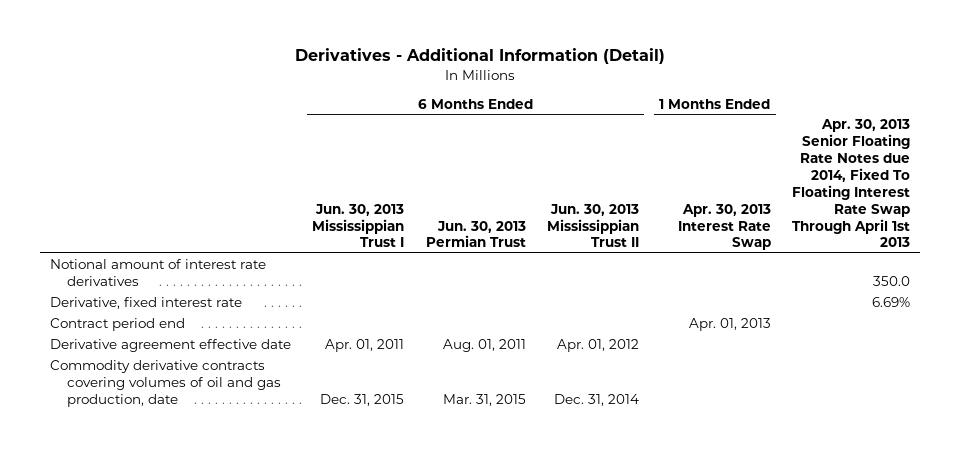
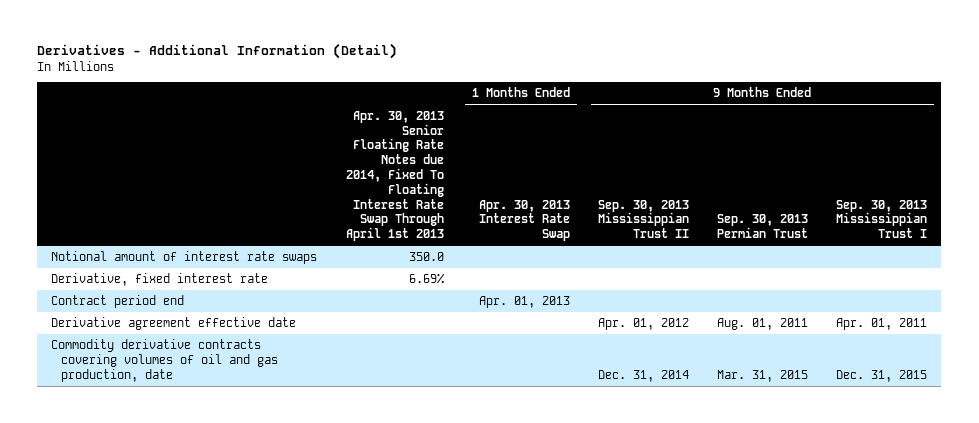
- | 6 Months Ended Jun. 30, 2013 Mississippian Trust I | 6 Months Ended Jun. 30, 2013 Permian Trust | 6 Months Ended Jun. 30, 2013 Mississippian Trust II | 1 Months Ended Apr. 30, 2013 Interest Rate Swap | Apr. 30, 2013 Senior Floating Rate Notes due 2014, Fixed To Floating Interest Rate Swap Through April 1st 2013
+ | Apr. 30, 2013 Senior Floating Rate Notes due 2014, Fixed To Floating Interest Rate Swap Through April 1st 2013 | 1 Months Ended Apr. 30, 2013 Interest Rate Swap | 9 Months Ended Sep. 30, 2013 Mississippian Trust II | 9 Months Ended Sep. 30, 2013 Permian Trust | 9 Months Ended Sep. 30, 2013 Mississippian Trust I
- Notional amount of interest rate derivatives | | | | | 350.0
+ Notional amount of interest rate swaps | 350.0 | | | |

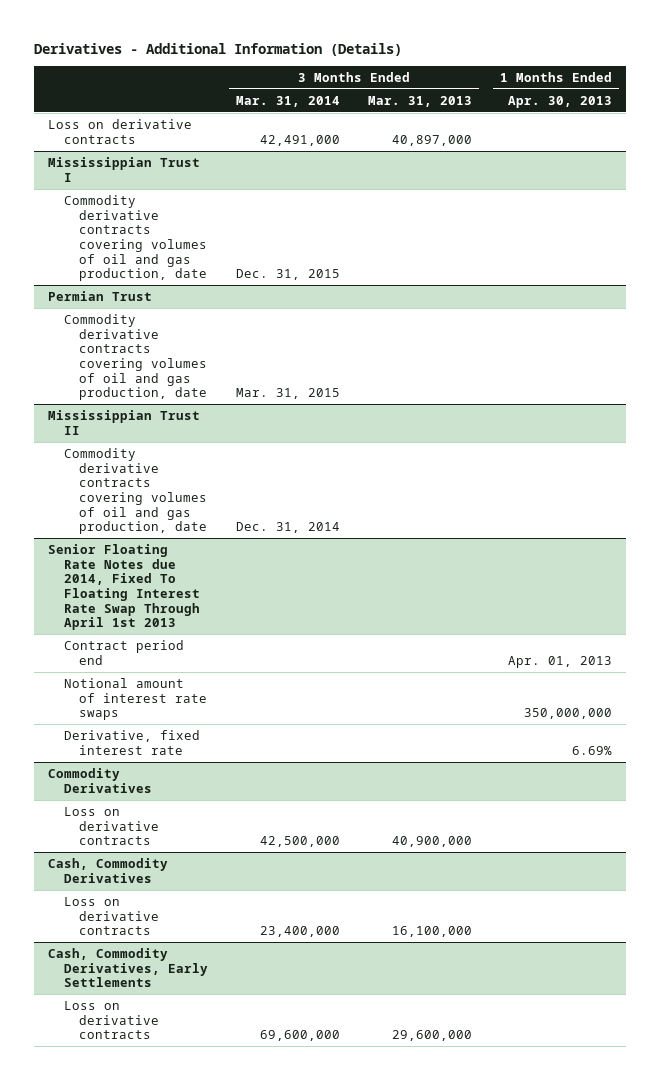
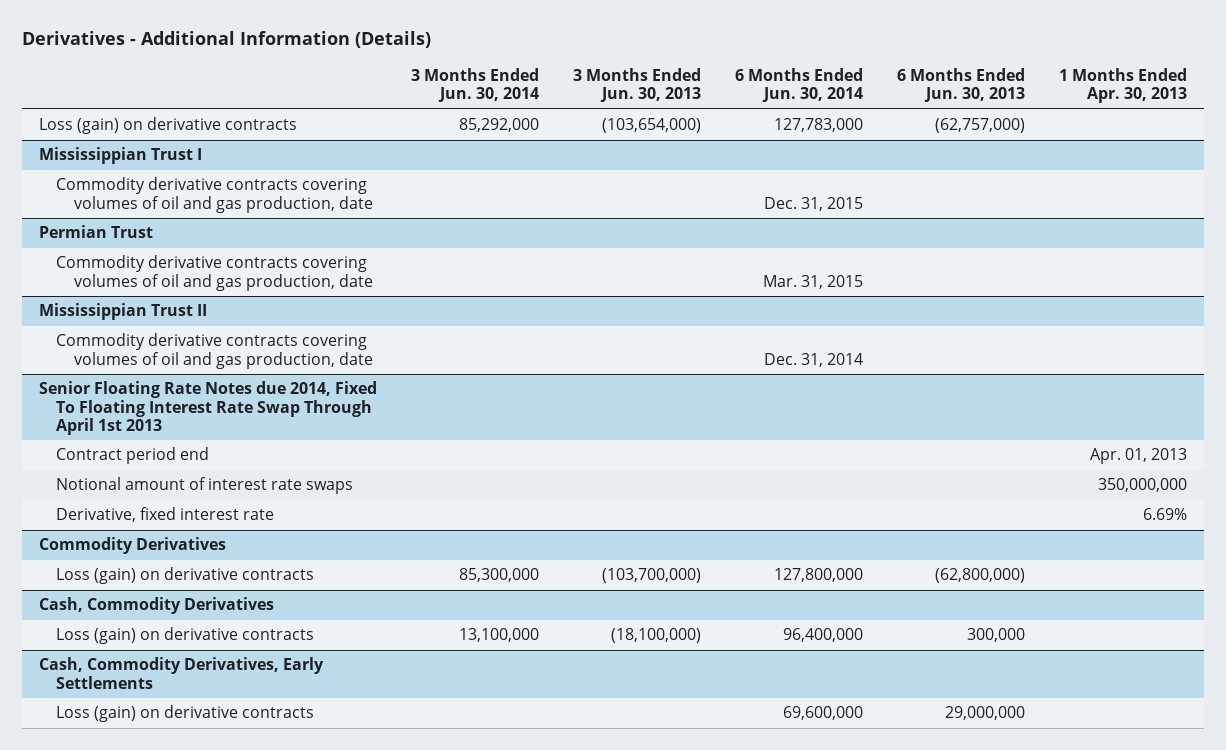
- | 3 Months Ended Mar. 31, 2014 | 3 Months Ended Mar. 31, 2013 | 1 Months Ended Apr. 30, 2013
+ | 3 Months Ended Jun. 30, 2014 | 3 Months Ended Jun. 30, 2013 | 6 Months Ended Jun. 30, 2014 | 6 Months Ended Jun. 30, 2013 | 1 Months Ended Apr. 30, 2013
- Loss on derivative contracts | 42,491,000 | 40,897,000 |
+ Loss (gain) on derivative contracts | 85,292,000 | (103,654,000) | 127,783,000 | (62,757,000) |
@ Commodity Derivatives
- Loss on derivative contracts | 42,500,000 | 40,900,000 |
+ Loss (gain) on derivative contracts | 85,300,000 | (103,700,000) | 127,800,000 | (62,800,000) |
@ Cash, Commodity Derivatives
- Loss on derivative contracts | 23,400,000 | 16,100,000 |
+ Loss (gain) on derivative contracts | 13,100,000 | (18,100,000) | 96,400,000 | 300,000 |
@ Cash, Commodity Derivatives, Early Settlements
- Loss on derivative contracts | 69,600,000 | 29,600,000 |
+ Loss (gain) on derivative contracts | | | 69,600,000 | 29,000,000 |

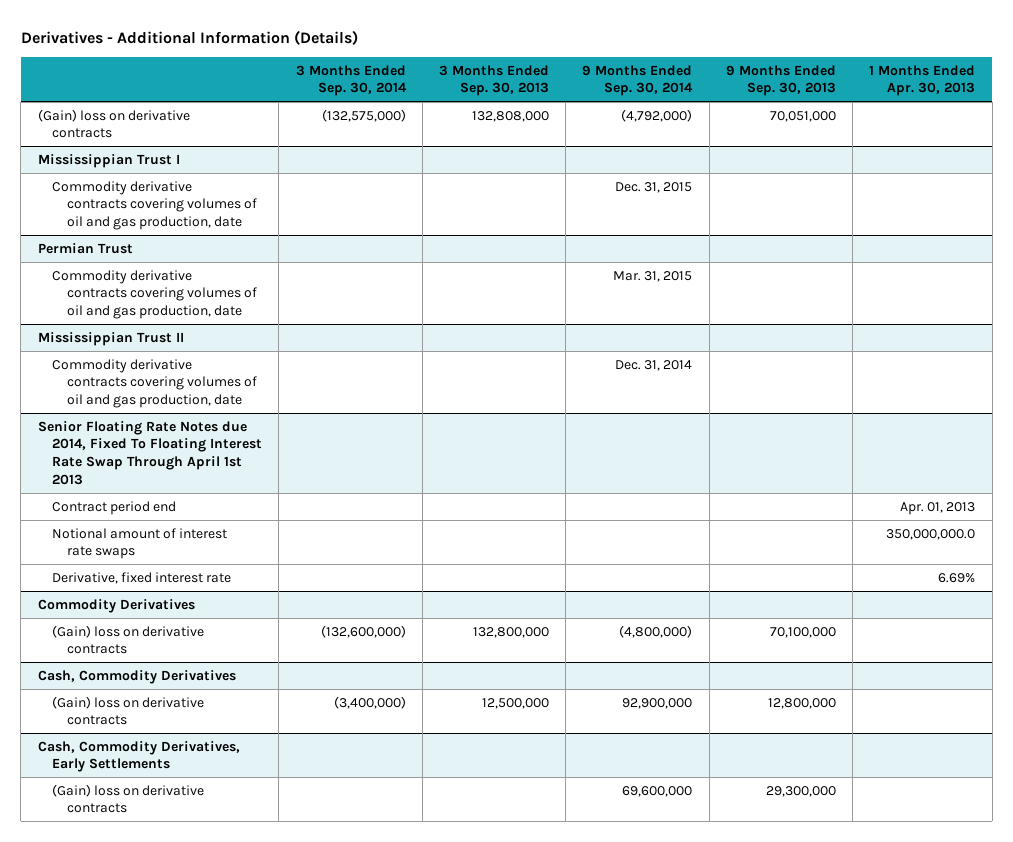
- | 3 Months Ended Jun. 30, 2014 | 3 Months Ended Jun. 30, 2013 | 6 Months Ended Jun. 30, 2014 | 6 Months Ended Jun. 30, 2013 | 1 Months Ended Apr. 30, 2013
+ | 3 Months Ended Sep. 30, 2014 | 3 Months Ended Sep. 30, 2013 | 9 Months Ended Sep. 30, 2014 | 9 Months Ended Sep. 30, 2013 | 1 Months Ended Apr. 30, 2013
- Loss (gain) on derivative contracts | 85,292,000 | (103,654,000) | 127,783,000 | (62,757,000) |
+ (Gain) loss on derivative contracts | (132,575,000) | 132,808,000 | (4,792,000) | 70,051,000 |
@ Senior Floating Rate Notes due 2014, Fixed To Floating Interest Rate Swap Through April 1st 2013
- Notional amount of interest rate swaps | | | | | 350,000,000
+ Notional amount of interest rate swaps | | | | | 350,000,000.0
@ Commodity Derivatives
- Loss (gain) on derivative contracts | 85,300,000 | (103,700,000) | 127,800,000 | (62,800,000) |
+ (Gain) loss on derivative contracts | (132,600,000) | 132,800,000 | (4,800,000) | 70,100,000 |
@ Cash, Commodity Derivatives
- Loss (gain) on derivative contracts | 13,100,000 | (18,100,000) | 96,400,000 | 300,000 |
+ (Gain) loss on derivative contracts | (3,400,000) | 12,500,000 | 92,900,000 | 12,800,000 |
@ Cash, Commodity Derivatives, Early Settlements
- Loss (gain) on derivative contracts | | | 69,600,000 | 29,000,000 |
+ (Gain) loss on derivative contracts | | | 69,600,000 | 29,300,000 |

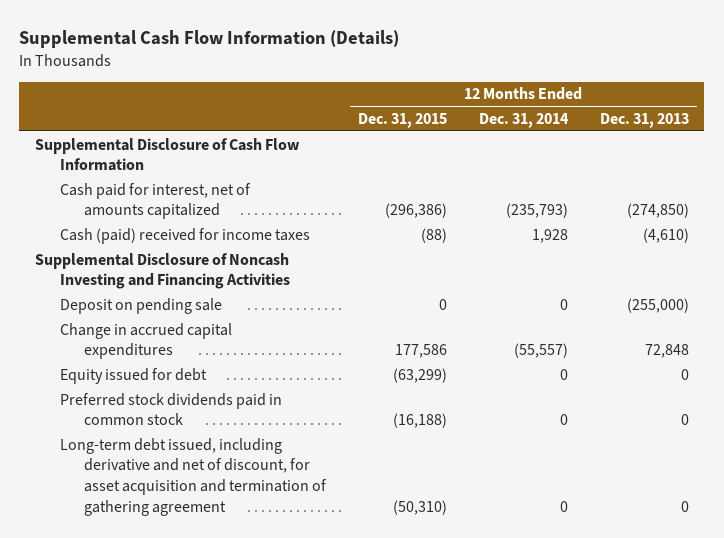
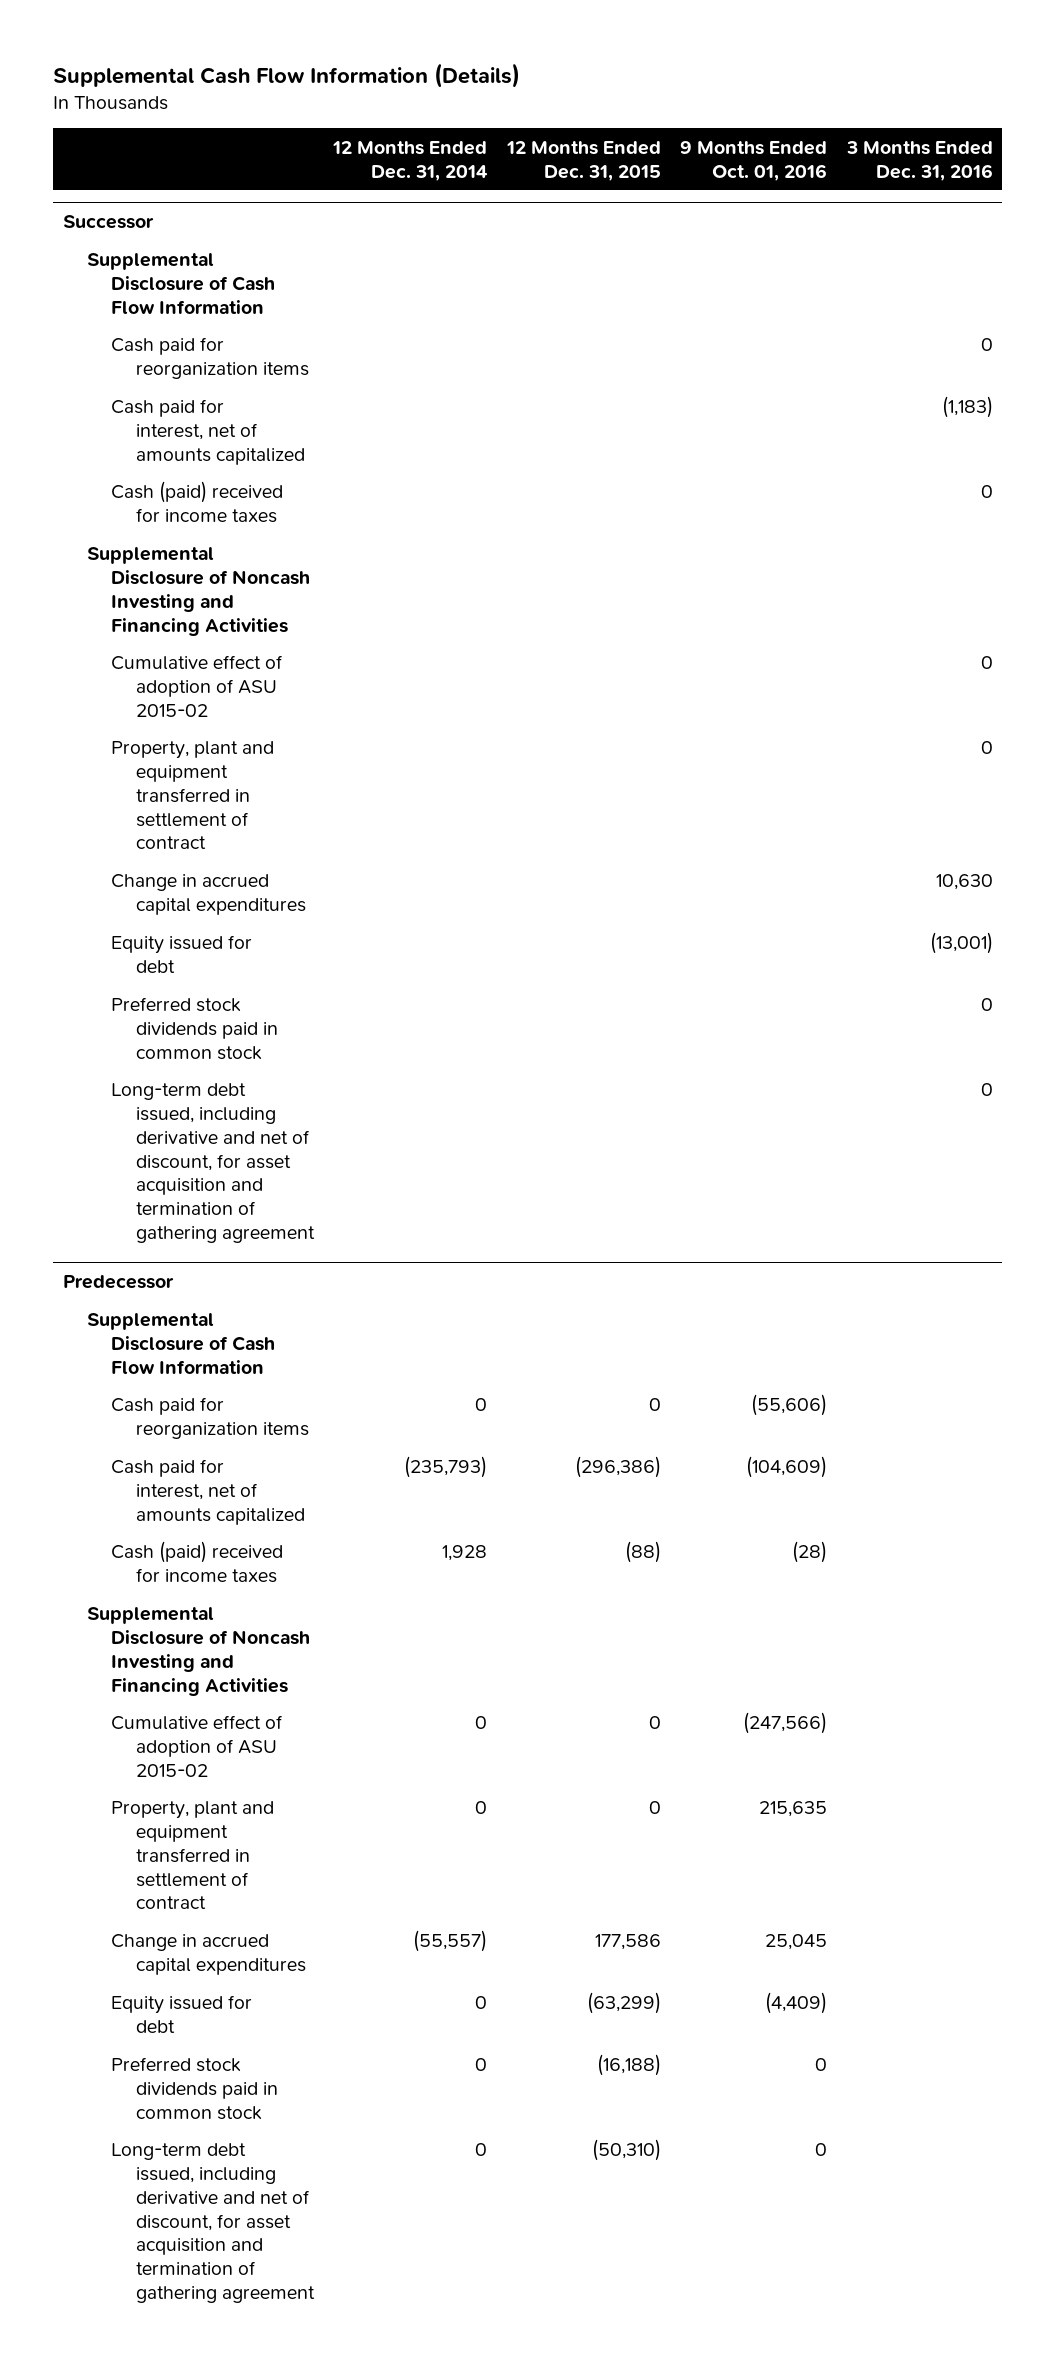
- | 12 Months Ended Dec. 31, 2015 | 12 Months Ended Dec. 31, 2014 | 12 Months Ended Dec. 31, 2013
+ | 12 Months Ended Dec. 31, 2014 | 12 Months Ended Dec. 31, 2015 | 9 Months Ended Oct. 01, 2016 | 3 Months Ended Dec. 31, 2016
+ Successor
+ Supplemental Disclosure of Cash Flow Information
+ Cash paid for reorganization items | | | | 0
+ Cash paid for interest, net of amounts capitalized | | | | (1,183)
+ Cash (paid) received for income taxes | | | | 0
+ Supplemental Disclosure of Noncash Investing and Financing Activities
+ Cumulative effect of adoption of ASU 2015-02 | | | | 0
+ Property, plant and equipment transferred in settlement of contract | | | | 0
+ Change in accrued capital expenditures | | | | 10,630
+ Equity issued for debt | | | | (13,001)
+ Preferred stock dividends paid in common stock | | | | 0
+ Long-term debt issued, including derivative and net of discount, for asset acquisition and termination of gathering agreement | | | | 0
+ Predecessor
+ Cash paid for reorganization items | 0 | 0 | (55,606) |
- Deposit on pending sale | 0 | 0 | (255,000)
+ Cumulative effect of adoption of ASU 2015-02 | 0 | 0 | (247,566) |
+ Property, plant and equipment transferred in settlement of contract | 0 | 0 | 215,635 |

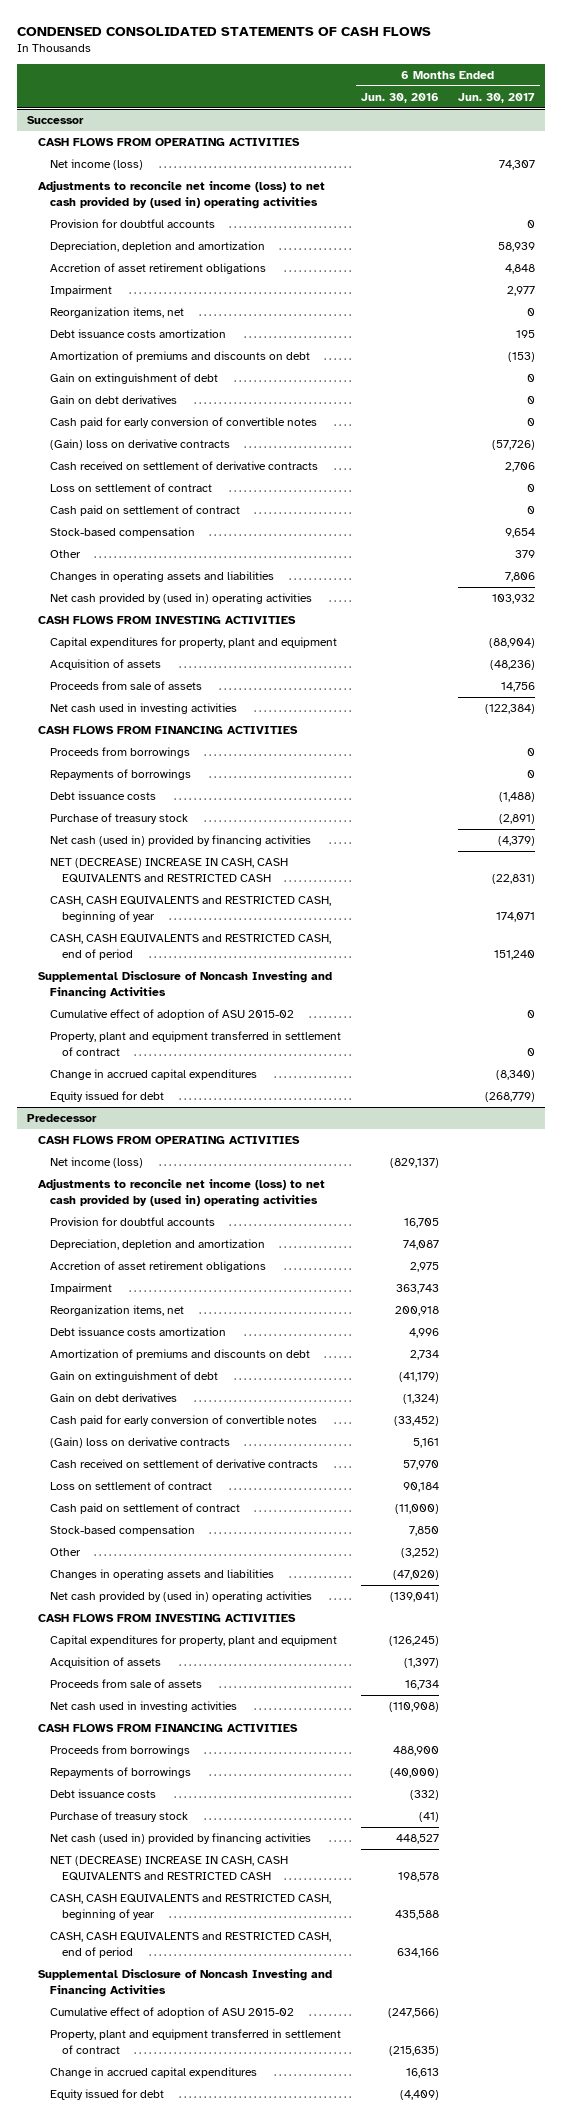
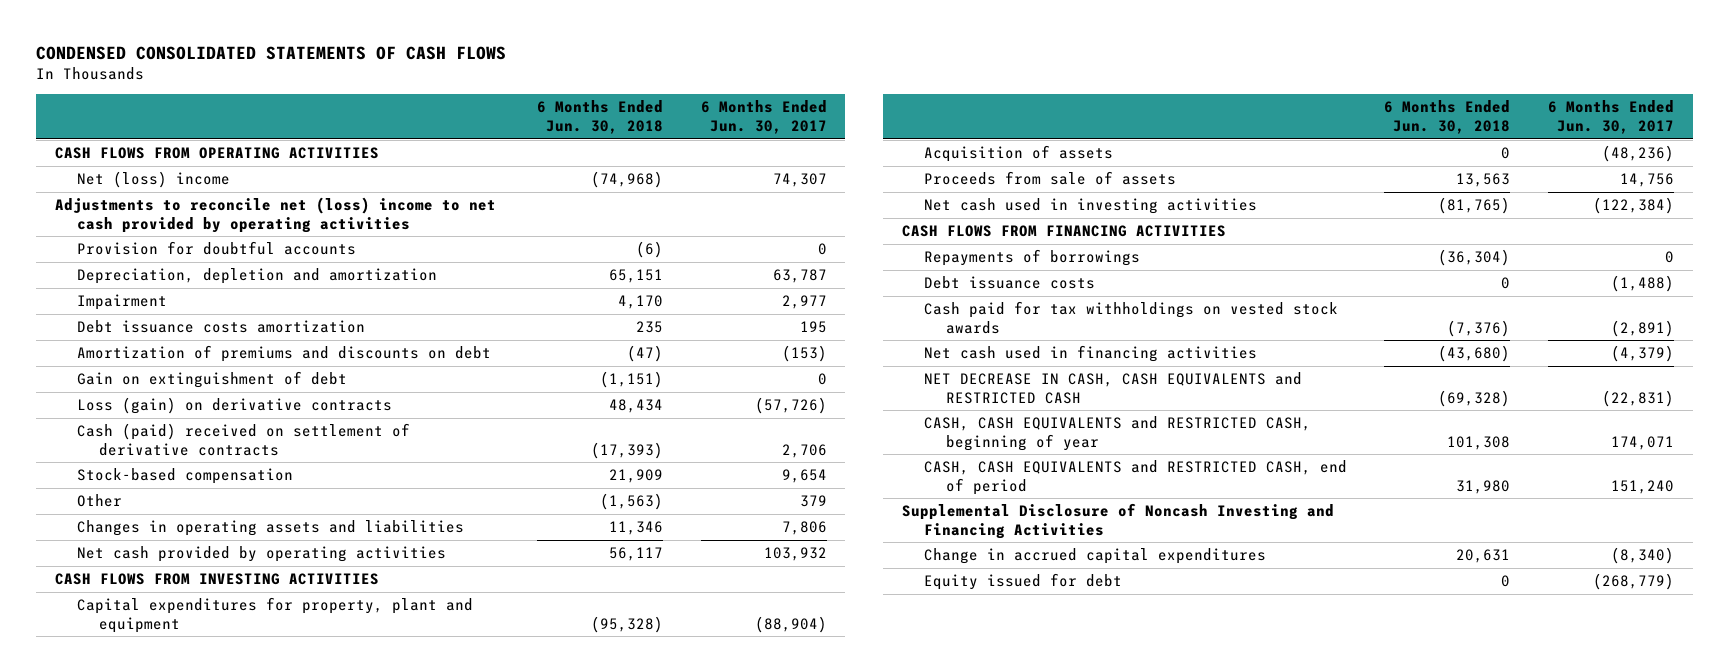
- | 6 Months Ended Jun. 30, 2016 | 6 Months Ended Jun. 30, 2017
+ | 6 Months Ended Jun. 30, 2018 | 6 Months Ended Jun. 30, 2017
- Successor
- Net income (loss) | | 74,307
- Adjustments to reconcile net income (loss) to net cash provided by (used in) operating activities
+ Net (loss) income | (74,968) | 74,307
+ Adjustments to reconcile net (loss) income to net cash provided by operating activities
- Depreciation, depletion and amortization | | 58,939
- Accretion of asset retirement obligations | | 4,848
+ Depreciation, depletion and amortization | 65,151 | 63,787
- Reorganization items, net | | 0
- Gain on debt derivatives | | 0
- Cash paid for early conversion of convertible notes | | 0
- (Gain) loss on derivative contracts | | (57,726)
- Cash received on settlement of derivative contracts | | 2,706
- Loss on settlement of contract | | 0
- Cash paid on settlement of contract | | 0
+ Loss (gain) on derivative contracts | 48,434 | (57,726)
+ Cash (paid) received on settlement of derivative contracts | (17,393) | 2,706
- Net cash provided by (used in) operating activities | | 103,932
+ Net cash provided by operating activities | 56,117 | 103,932
- Proceeds from borrowings | | 0
- Purchase of treasury stock | | (2,891)
- Net cash (used in) provided by financing activities | | (4,379)
- NET (DECREASE) INCREASE IN CASH, CASH EQUIVALENTS and RESTRICTED CASH | | (22,831)
+ Cash paid for tax withholdings on vested stock awards | (7,376) | (2,891)
+ Net cash used in financing activities | (43,680) | (4,379)
+ NET DECREASE IN CASH, CASH EQUIVALENTS and RESTRICTED CASH | (69,328) | (22,831)
- Cumulative effect of adoption of ASU 2015-02 | | 0
- Property, plant and equipment transferred in settlement of contract | | 0
- Predecessor
- CASH FLOWS FROM OPERATING ACTIVITIES
- Net income (loss) | (829,137) |
- Adjustments to reconcile net income (loss) to net cash provided by (used in) operating activities
- Provision for doubtful accounts | 16,705 |
- Depreciation, depletion and amortization | 74,087 |
- Accretion of asset retirement obligations | 2,975 |
- Impairment | 363,743 |
- Reorganization items, net | 200,918 |
- Debt issuance costs amortization | 4,996 |
- Amortization of premiums and discounts on debt | 2,734 |
- Gain on extinguishment of debt | (41,179) |
- Gain on debt derivatives | (1,324) |
- Cash paid for early conversion of convertible notes | (33,452) |
- (Gain) loss on derivative contracts | 5,161 |
- Cash received on settlement of derivative contracts | 57,970 |
- Loss on settlement of contract | 90,184 |
- Cash paid on settlement of contract | (11,000) |
- Stock-based compensation | 7,850 |
- Other | (3,252) |
- Changes in operating assets and liabilities | (47,020) |
- Net cash provided by (used in) operating activities | (139,041) |
- CASH FLOWS FROM INVESTING ACTIVITIES
- Capital expenditures for property, plant and equipment | (126,245) |
- Acquisition of assets | (1,397) |
- Proceeds from sale of assets | 16,734 |
- Net cash used in investing activities | (110,908) |
- CASH FLOWS FROM FINANCING ACTIVITIES
- Proceeds from borrowings | 488,900 |
- Repayments of borrowings | (40,000) |
- Debt issuance costs | (332) |
- Purchase of treasury stock | (41) |
- Net cash (used in) provided by financing activities | 448,527 |
- NET (DECREASE) INCREASE IN CASH, CASH EQUIVALENTS and RESTRICTED CASH | 198,578 |
- CASH, CASH EQUIVALENTS and RESTRICTED CASH, beginning of year | 435,588 |
- CASH, CASH EQUIVALENTS and RESTRICTED CASH, end of period | 634,166 |
- Supplemental Disclosure of Noncash Investing and Financing Activities
- Cumulative effect of adoption of ASU 2015-02 | (247,566) |
- Property, plant and equipment transferred in settlement of contract | (215,635) |
- Change in accrued capital expenditures | 16,613 |
- Equity issued for debt | (4,409) |

